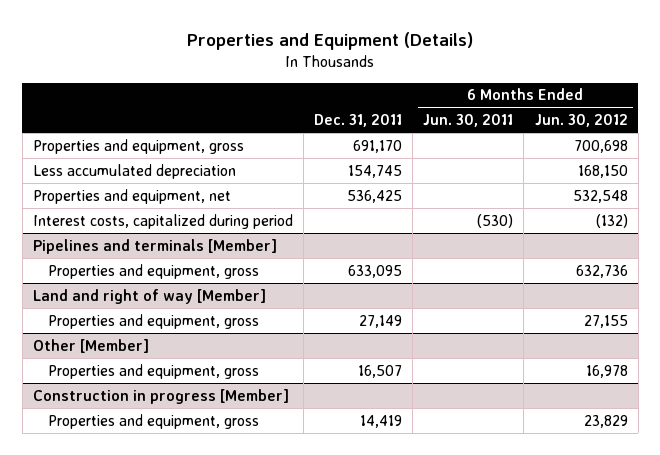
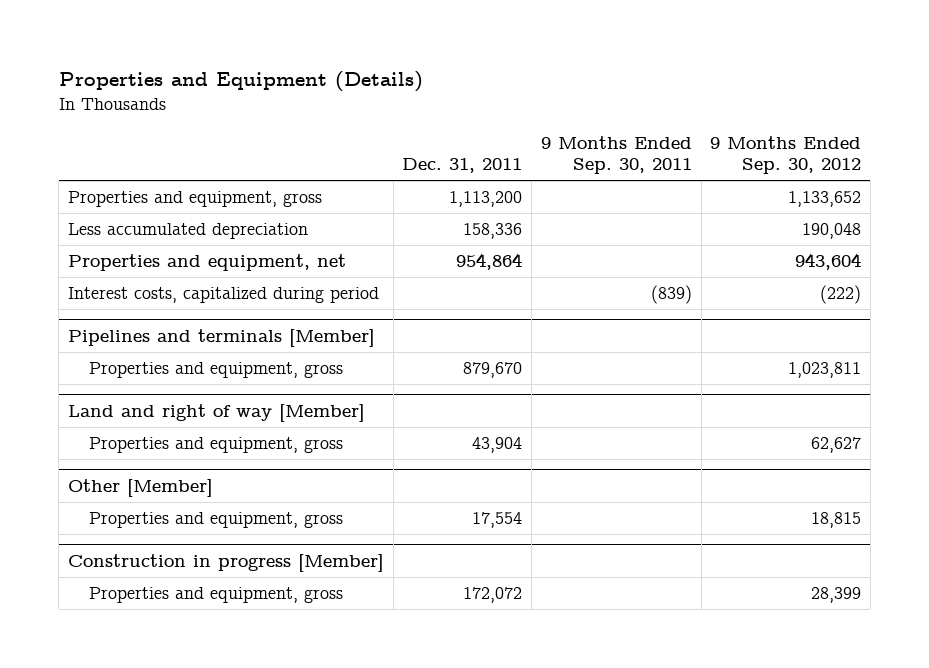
- | Dec. 31, 2011 | 6 Months Ended Jun. 30, 2011 | 6 Months Ended Jun. 30, 2012
+ | Dec. 31, 2011 | 9 Months Ended Sep. 30, 2011 | 9 Months Ended Sep. 30, 2012
- Properties and equipment, gross | 691,170 | | 700,698
- Less accumulated depreciation | 154,745 | | 168,150
- Properties and equipment, net | 536,425 | | 532,548
+ Properties and equipment, gross | 1,113,200 | | 1,133,652
+ Less accumulated depreciation | 158,336 | | 190,048
+ Properties and equipment, net | 954,864 | | 943,604
@ Pipelines and terminals [Member]
- Properties and equipment, gross | 633,095 | | 632,736
+ Properties and equipment, gross | 879,670 | | 1,023,811
@ Land and right of way [Member]
- Properties and equipment, gross | 27,149 | | 27,155
+ Properties and equipment, gross | 43,904 | | 62,627
@ Other [Member]
- Properties and equipment, gross | 16,507 | | 16,978
+ Properties and equipment, gross | 17,554 | | 18,815
@ Construction in progress [Member]
- Properties and equipment, gross | 14,419 | | 23,829
+ Properties and equipment, gross | 172,072 | | 28,399

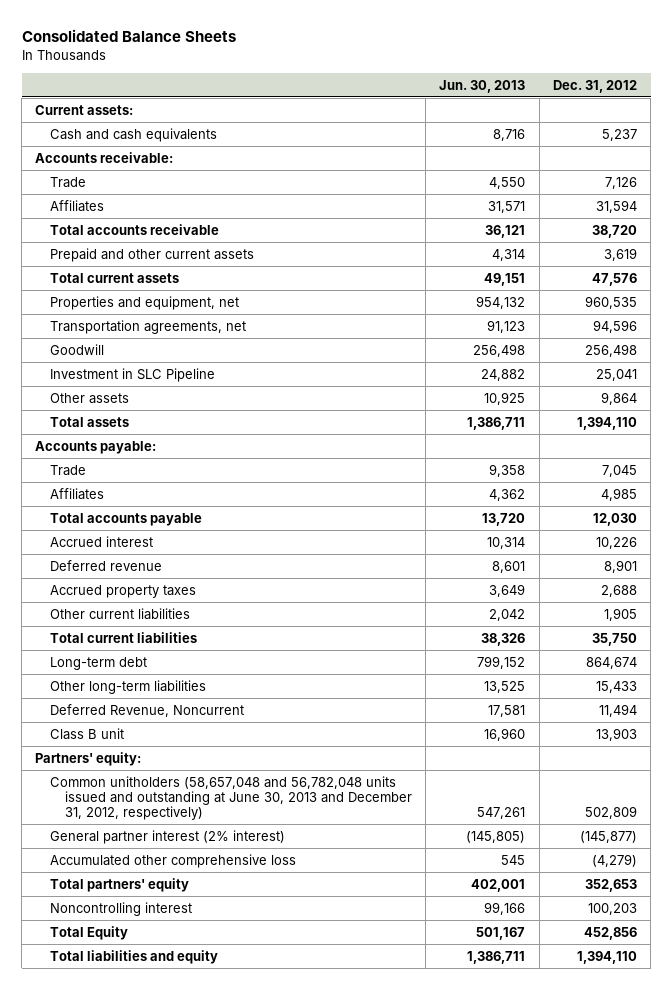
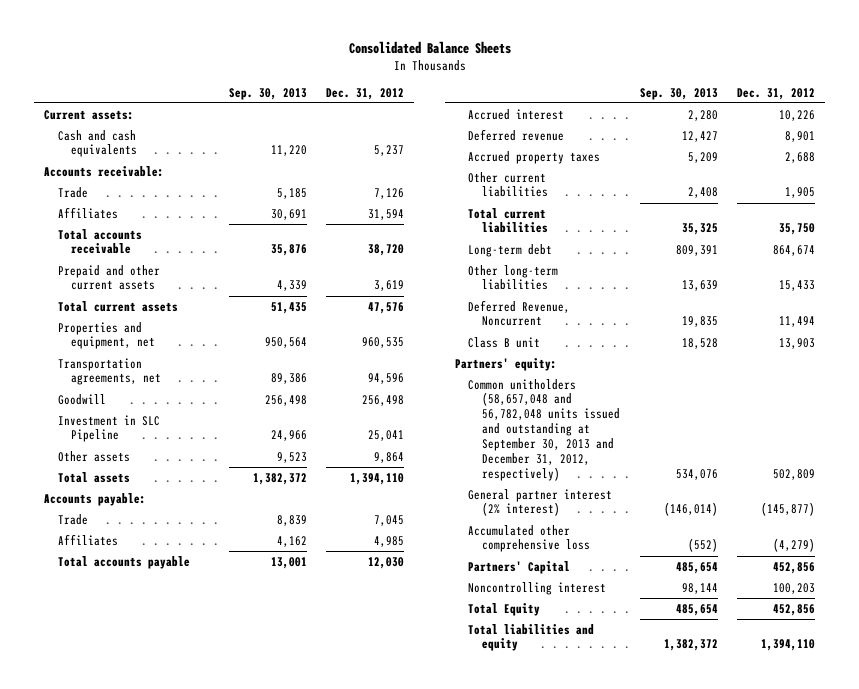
- | Jun. 30, 2013 | Dec. 31, 2012
+ | Sep. 30, 2013 | Dec. 31, 2012
- Common unitholders (58,657,048 and 56,782,048 units issued and outstanding at June 30, 2013 and December 31, 2012, respectively) | 547,261 | 502,809
+ Common unitholders (58,657,048 and 56,782,048 units issued and outstanding at September 30, 2013 and December 31, 2012, respectively) | 534,076 | 502,809
- Total partners' equity | 402,001 | 352,653
+ Partners' Capital | 485,654 | 452,856

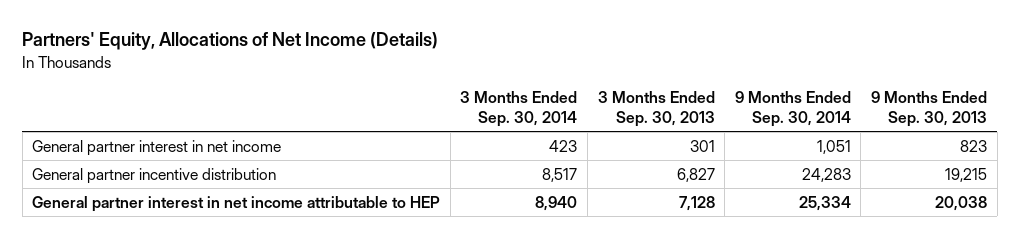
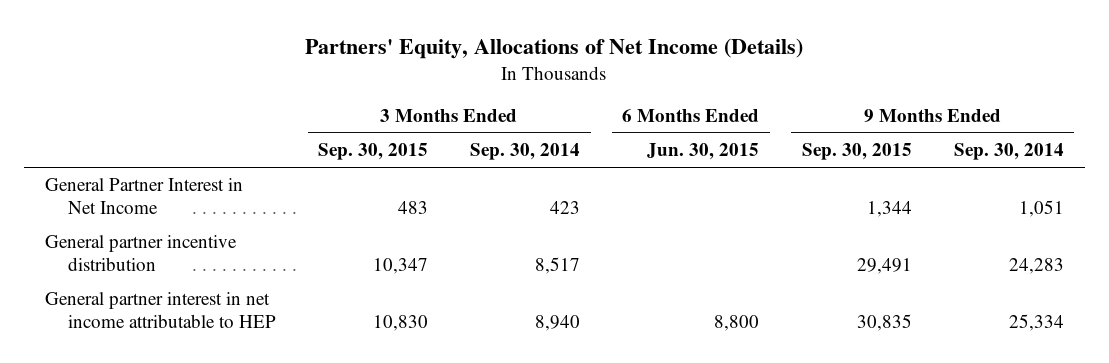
- | 3 Months Ended Sep. 30, 2014 | 3 Months Ended Sep. 30, 2013 | 9 Months Ended Sep. 30, 2014 | 9 Months Ended Sep. 30, 2013
+ | 3 Months Ended Sep. 30, 2015 | 3 Months Ended Sep. 30, 2014 | 6 Months Ended Jun. 30, 2015 | 9 Months Ended Sep. 30, 2015 | 9 Months Ended Sep. 30, 2014
- General partner interest in net income | 423 | 301 | 1,051 | 823
+ General Partner Interest in Net Income | 483 | 423 | | 1,344 | 1,051

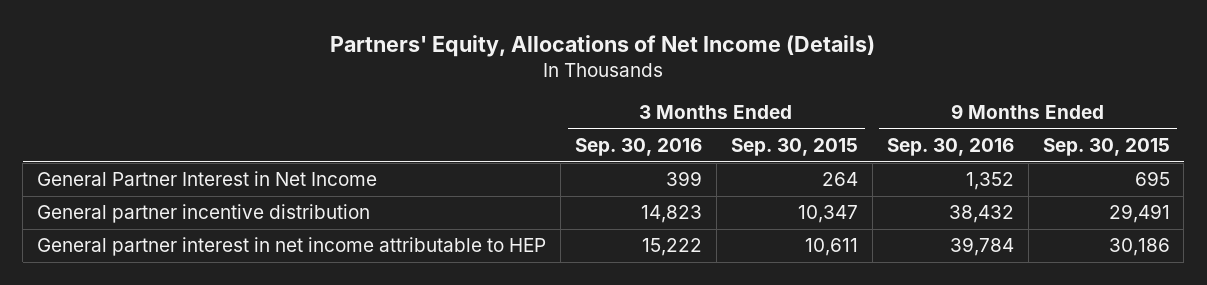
- | 3 Months Ended Sep. 30, 2015 | 3 Months Ended Sep. 30, 2014 | 6 Months Ended Jun. 30, 2015 | 9 Months Ended Sep. 30, 2015 | 9 Months Ended Sep. 30, 2014
+ | 3 Months Ended Sep. 30, 2016 | 3 Months Ended Sep. 30, 2015 | 9 Months Ended Sep. 30, 2016 | 9 Months Ended Sep. 30, 2015
- General Partner Interest in Net Income | 483 | 423 | | 1,344 | 1,051
+ General Partner Interest in Net Income | 399 | 264 | 1,352 | 695
- General partner interest in net income attributable to HEP | 10,830 | 8,940 | 8,800 | 30,835 | 25,334
+ General partner interest in net income attributable to HEP | 15,222 | 10,611 | 39,784 | 30,186

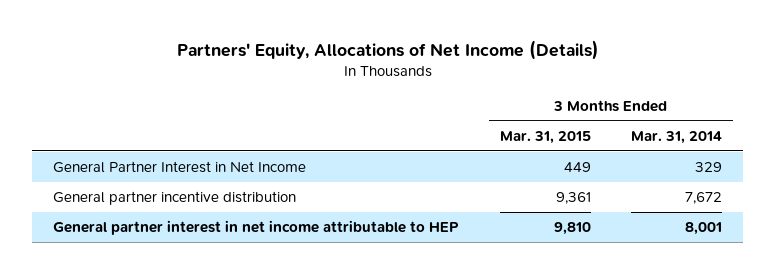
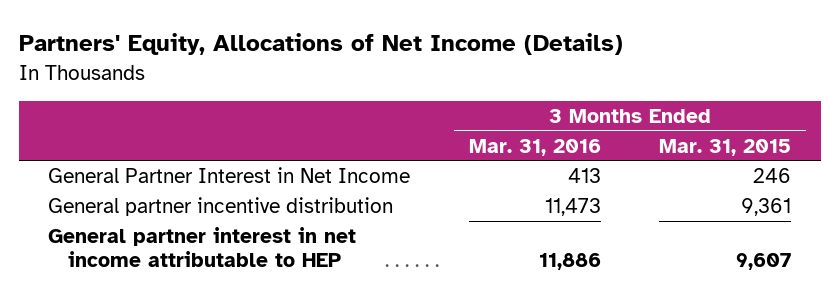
- | 3 Months Ended Mar. 31, 2015 | 3 Months Ended Mar. 31, 2014
+ | 3 Months Ended Mar. 31, 2016 | 3 Months Ended Mar. 31, 2015
- General Partner Interest in Net Income | 449 | 329
+ General Partner Interest in Net Income | 413 | 246
- General partner interest in net income attributable to HEP | 9,810 | 8,001
+ General partner interest in net income attributable to HEP | 11,886 | 9,607

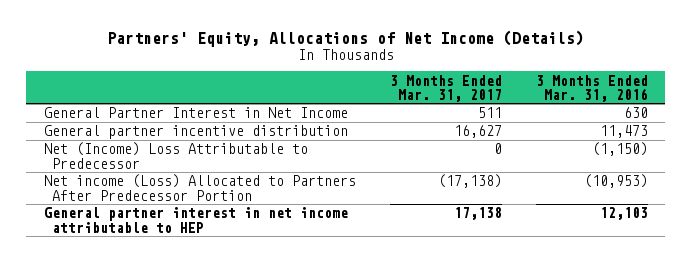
- | 3 Months Ended Mar. 31, 2016 | 3 Months Ended Mar. 31, 2015
+ | 3 Months Ended Mar. 31, 2017 | 3 Months Ended Mar. 31, 2016
- General Partner Interest in Net Income | 413 | 246
+ General Partner Interest in Net Income | 511 | 630
- General partner interest in net income attributable to HEP | 11,886 | 9,607
+ Net (Income) Loss Attributable to Predecessor | 0 | (1,150)
+ Net income (Loss) Allocated to Partners After Predecessor Portion | (17,138) | (10,953)
+ General partner interest in net income attributable to HEP | 17,138 | 12,103

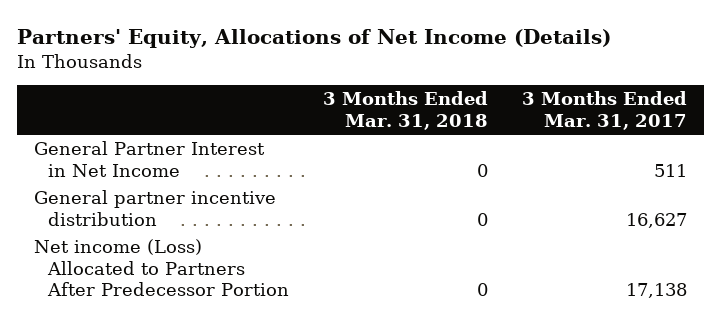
- | 3 Months Ended Mar. 31, 2017 | 3 Months Ended Mar. 31, 2016
+ | 3 Months Ended Mar. 31, 2018 | 3 Months Ended Mar. 31, 2017
- Net (Income) Loss Attributable to Predecessor | 0 | (1,150)
- Net income (Loss) Allocated to Partners After Predecessor Portion | (17,138) | (10,953)
- General partner interest in net income attributable to HEP | 17,138 | 12,103
+ Net income (Loss) Allocated to Partners After Predecessor Portion | 0 | 17,138

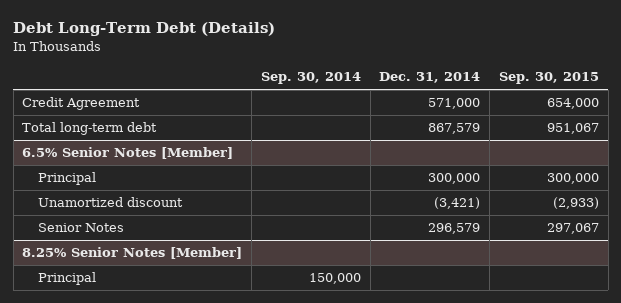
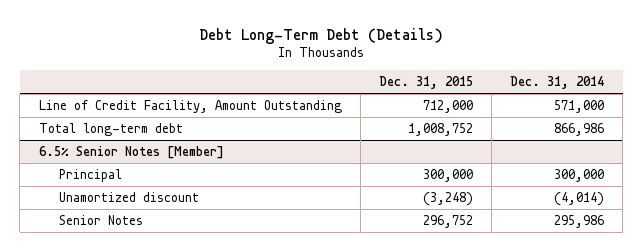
- | Sep. 30, 2014 | Dec. 31, 2014 | Sep. 30, 2015
+ | Dec. 31, 2015 | Dec. 31, 2014
- Credit Agreement | | 571,000 | 654,000
- Total long-term debt | | 867,579 | 951,067
+ Line of Credit Facility, Amount Outstanding | 712,000 | 571,000
+ Total long-term debt | 1,008,752 | 866,986
@ 6.5% Senior Notes [Member]
- Unamortized discount | | (3,421) | (2,933)
- Senior Notes | | 296,579 | 297,067
- 8.25% Senior Notes [Member]
- Principal | 150,000 | |
@ 6.5% Senior Notes [Member]
+ Unamortized discount | (3,248) | (4,014)
+ Senior Notes | 296,752 | 295,986

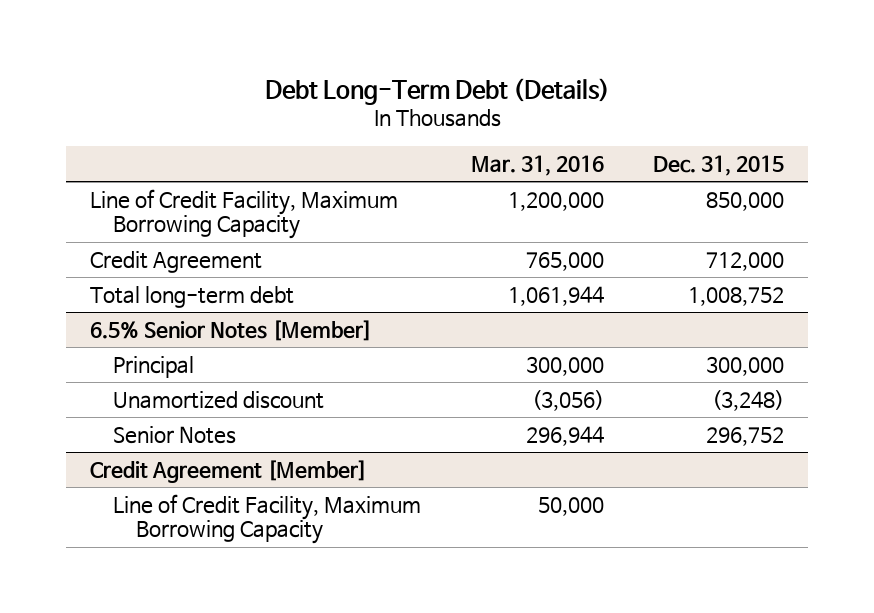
- | Dec. 31, 2015 | Dec. 31, 2014
+ | Mar. 31, 2016 | Dec. 31, 2015
- Line of Credit Facility, Amount Outstanding | 712,000 | 571,000
+ Line of Credit Facility, Maximum Borrowing Capacity | 1,200,000 | 850,000
+ Credit Agreement | 765,000 | 712,000
+ Credit Agreement [Member]
+ Line of Credit Facility, Maximum Borrowing Capacity | 50,000 |

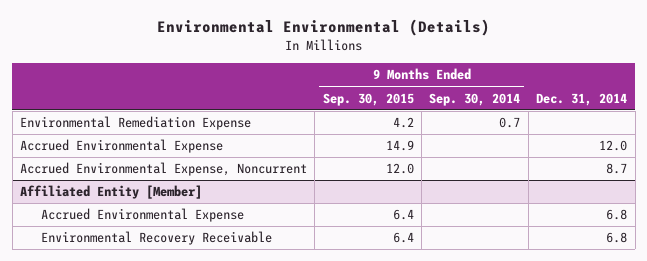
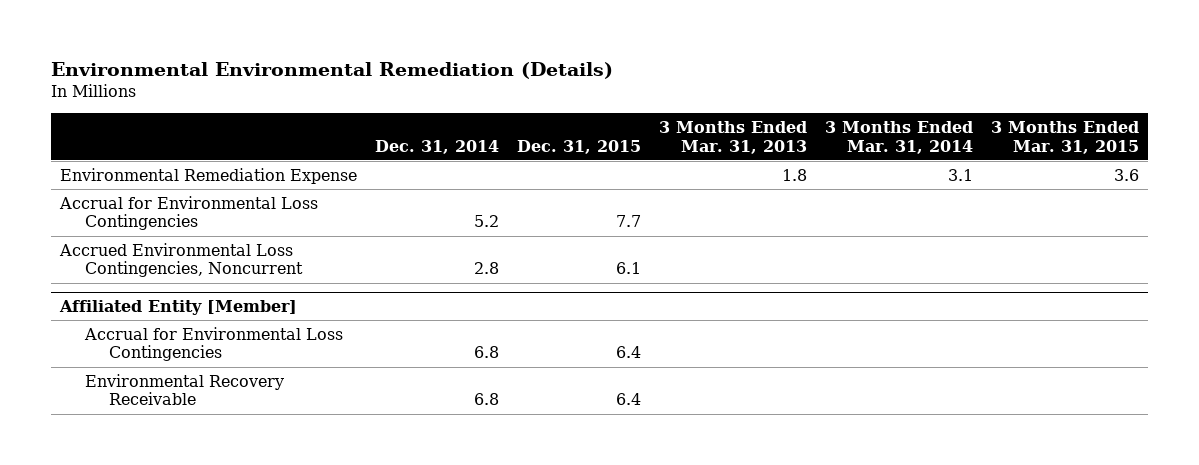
- Environmental Environmental (Details)
+ Environmental Environmental Remediation (Details)
- | 9 Months Ended Sep. 30, 2015 | 9 Months Ended Sep. 30, 2014 | Dec. 31, 2014
+ | Dec. 31, 2014 | Dec. 31, 2015 | 3 Months Ended Mar. 31, 2013 | 3 Months Ended Mar. 31, 2014 | 3 Months Ended Mar. 31, 2015
- Accrued Environmental Expense | 14.9 | | 12.0
- Accrued Environmental Expense, Noncurrent | 12.0 | | 8.7
+ Accrual for Environmental Loss Contingencies | 5.2 | 7.7 | | |
+ Accrued Environmental Loss Contingencies, Noncurrent | 2.8 | 6.1 | | |
@ Affiliated Entity [Member]
- Accrued Environmental Expense | 6.4 | | 6.8
+ Accrual for Environmental Loss Contingencies | 6.8 | 6.4 | | |

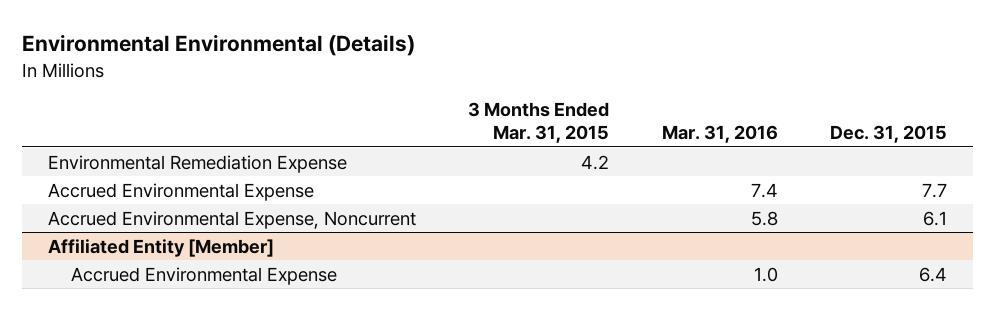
- Environmental Environmental Remediation (Details)
+ Environmental Environmental (Details)
- | Dec. 31, 2014 | Dec. 31, 2015 | 3 Months Ended Mar. 31, 2013 | 3 Months Ended Mar. 31, 2014 | 3 Months Ended Mar. 31, 2015
+ | 3 Months Ended Mar. 31, 2015 | Mar. 31, 2016 | Dec. 31, 2015
- Environmental Remediation Expense | | | 1.8 | 3.1 | 3.6
- Accrual for Environmental Loss Contingencies | 5.2 | 7.7 | | |
- Accrued Environmental Loss Contingencies, Noncurrent | 2.8 | 6.1 | | |
+ Environmental Remediation Expense | 4.2 | |
+ Accrued Environmental Expense | | 7.4 | 7.7
+ Accrued Environmental Expense, Noncurrent | | 5.8 | 6.1
@ Affiliated Entity [Member]
- Accrual for Environmental Loss Contingencies | 6.8 | 6.4 | | |
- Environmental Recovery Receivable | 6.8 | 6.4 | | |
+ Accrued Environmental Expense | | 1.0 | 6.4

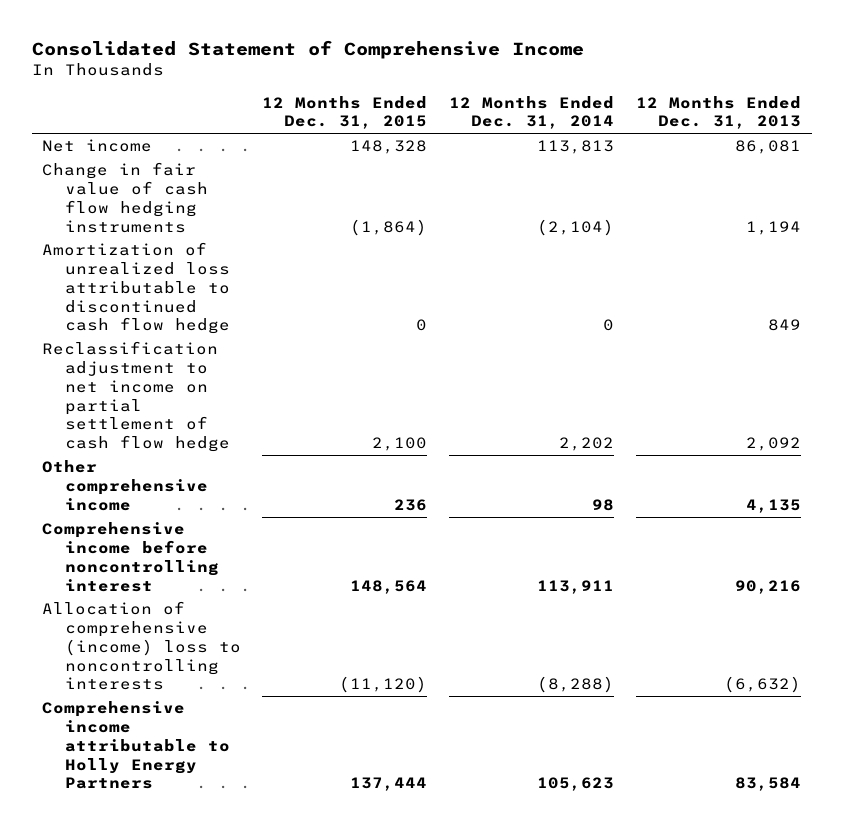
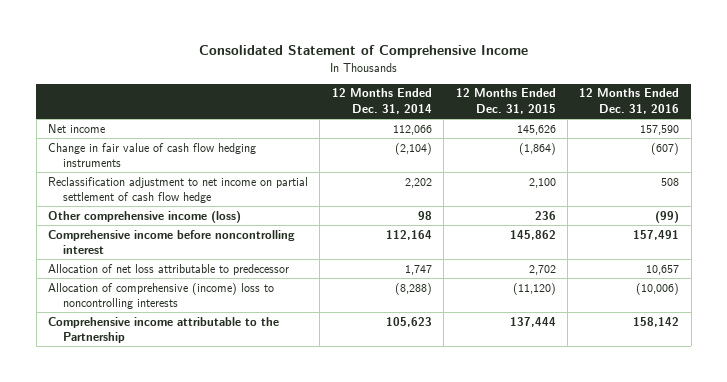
- | 12 Months Ended Dec. 31, 2015 | 12 Months Ended Dec. 31, 2014 | 12 Months Ended Dec. 31, 2013
+ | 12 Months Ended Dec. 31, 2014 | 12 Months Ended Dec. 31, 2015 | 12 Months Ended Dec. 31, 2016
- Net income | 148,328 | 113,813 | 86,081
+ Net income | 112,066 | 145,626 | 157,590
- Amortization of unrealized loss attributable to discontinued cash flow hedge | 0 | 0 | 849
- Other comprehensive income | 236 | 98 | 4,135
- Comprehensive income before noncontrolling interest | 148,564 | 113,911 | 90,216
+ Other comprehensive income (loss) | 98 | 236 | (99)
+ Comprehensive income before noncontrolling interest | 112,164 | 145,862 | 157,491
+ Allocation of net loss attributable to predecessor | 1,747 | 2,702 | 10,657
- Comprehensive income attributable to Holly Energy Partners | 137,444 | 105,623 | 83,584
+ Comprehensive income attributable to the Partnership | 105,623 | 137,444 | 158,142

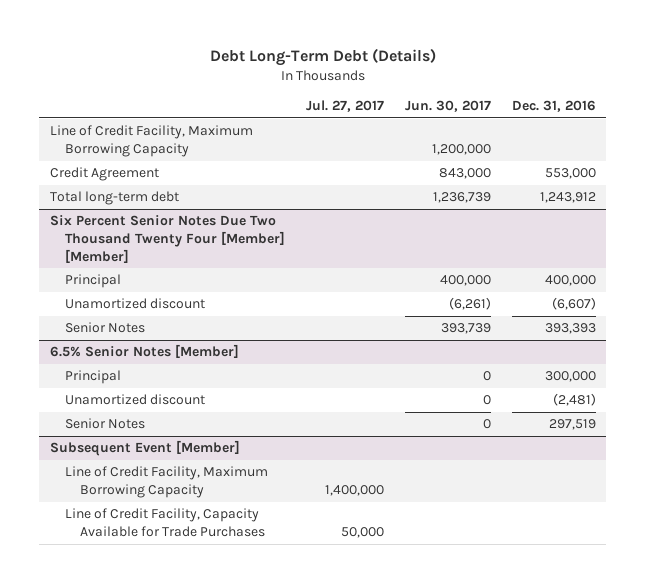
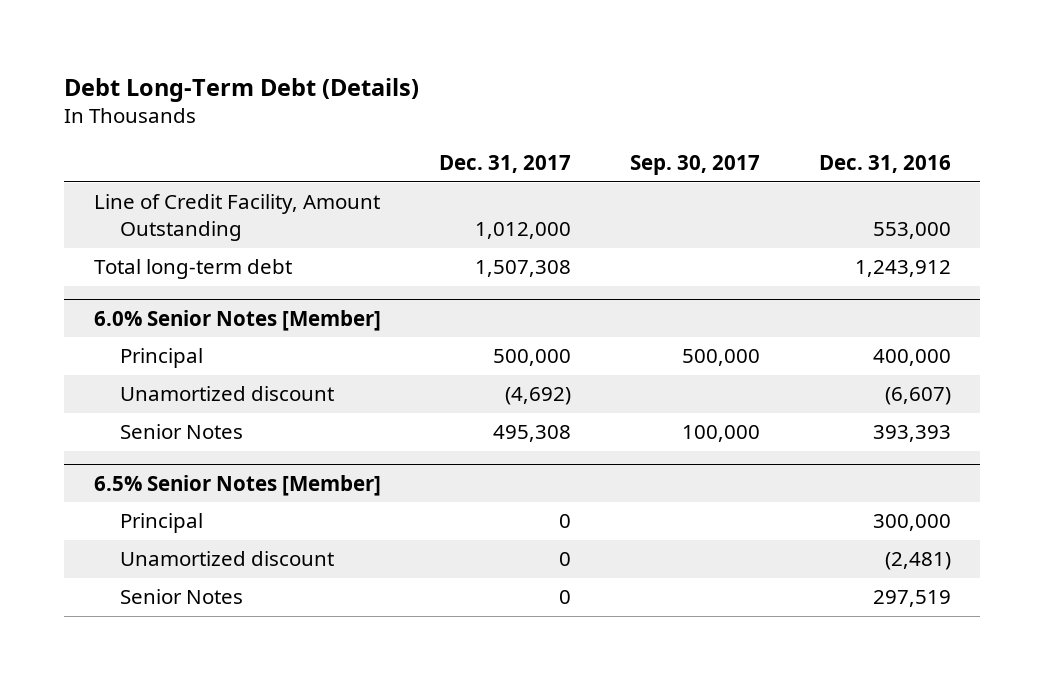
- | Jul. 27, 2017 | Jun. 30, 2017 | Dec. 31, 2016
+ | Dec. 31, 2017 | Sep. 30, 2017 | Dec. 31, 2016
- Line of Credit Facility, Maximum Borrowing Capacity | | 1,200,000 |
- Credit Agreement | | 843,000 | 553,000
+ Line of Credit Facility, Amount Outstanding | 1,012,000 | | 553,000
- Six Percent Senior Notes Due Two Thousand Twenty Four [Member] [Member]
+ 6.0% Senior Notes [Member]
- Subsequent Event [Member]
- Line of Credit Facility, Maximum Borrowing Capacity | 1,400,000 | |
- Line of Credit Facility, Capacity Available for Trade Purchases | 50,000 | |

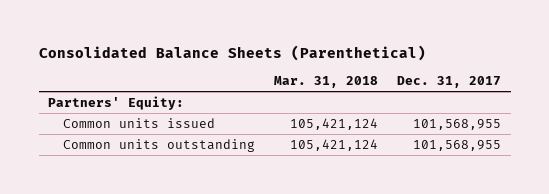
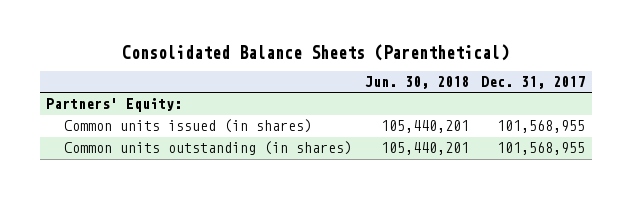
- | Mar. 31, 2018 | Dec. 31, 2017
+ | Jun. 30, 2018 | Dec. 31, 2017
- Common units issued | 105,421,124 | 101,568,955
- Common units outstanding | 105,421,124 | 101,568,955
+ Common units issued (in shares) | 105,440,201 | 101,568,955
+ Common units outstanding (in shares) | 105,440,201 | 101,568,955

